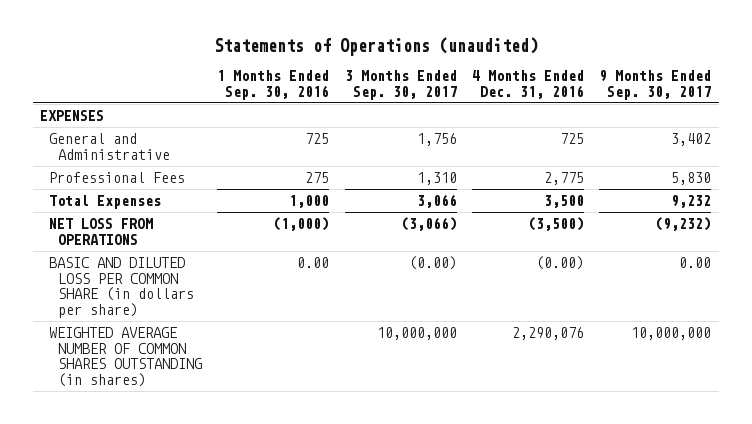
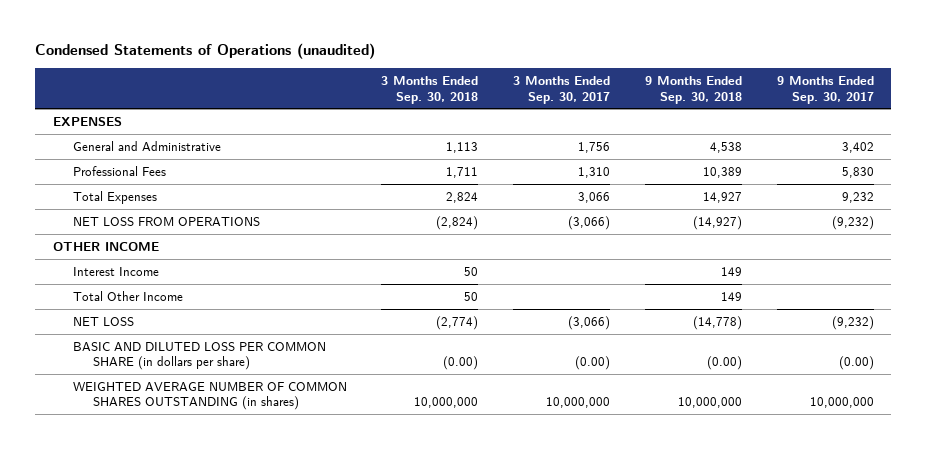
- Statements of Operations (unaudited)
+ Condensed Statements of Operations (unaudited)
- | 1 Months Ended Sep. 30, 2016 | 3 Months Ended Sep. 30, 2017 | 4 Months Ended Dec. 31, 2016 | 9 Months Ended Sep. 30, 2017
+ | 3 Months Ended Sep. 30, 2018 | 3 Months Ended Sep. 30, 2017 | 9 Months Ended Sep. 30, 2018 | 9 Months Ended Sep. 30, 2017
- BASIC AND DILUTED LOSS PER COMMON SHARE (in dollars per share) | 0.00 | (0.00) | (0.00) | 0.00
+ OTHER INCOME
+ Interest Income | 50 | | 149 |
+ Total Other Income | 50 | | 149 |
+ NET LOSS | (2,774) | (3,066) | (14,778) | (9,232)
+ BASIC AND DILUTED LOSS PER COMMON SHARE (in dollars per share) | (0.00) | (0.00) | (0.00) | (0.00)

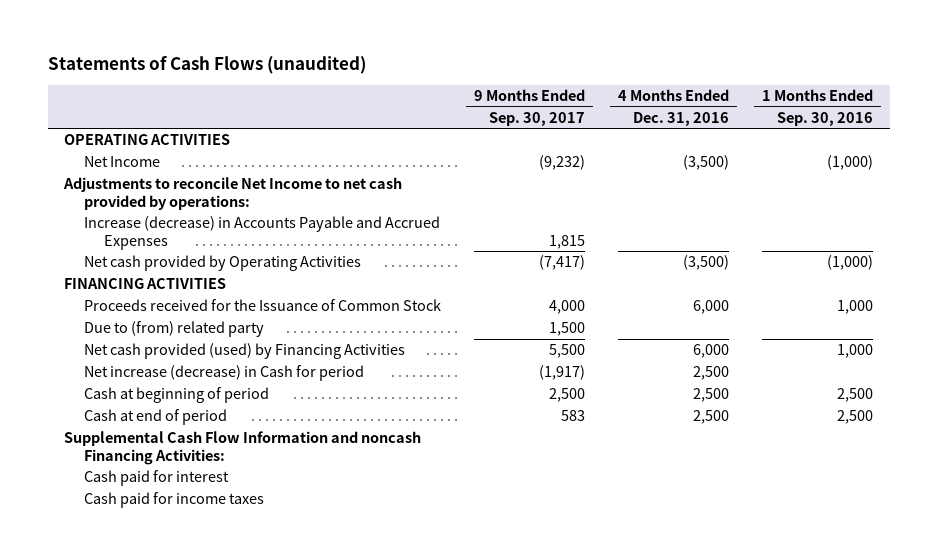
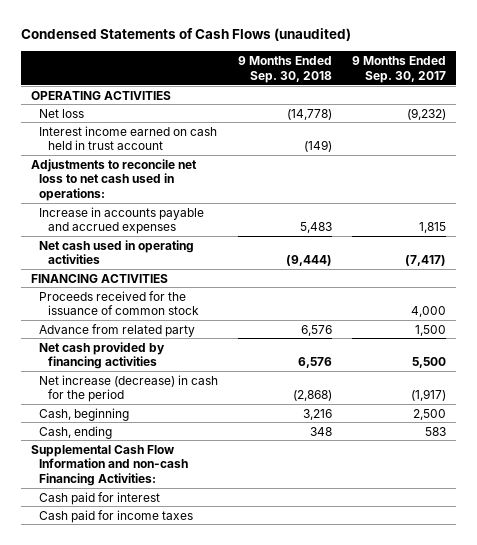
- Statements of Cash Flows (unaudited)
+ Condensed Statements of Cash Flows (unaudited)
- | 9 Months Ended Sep. 30, 2017 | 4 Months Ended Dec. 31, 2016 | 1 Months Ended Sep. 30, 2016
+ | 9 Months Ended Sep. 30, 2018 | 9 Months Ended Sep. 30, 2017
- Net Income | (9,232) | (3,500) | (1,000)
- Adjustments to reconcile Net Income to net cash provided by operations:
- Increase (decrease) in Accounts Payable and Accrued Expenses | 1,815 | |
- Net cash provided by Operating Activities | (7,417) | (3,500) | (1,000)
+ Net loss | (14,778) | (9,232)
+ Interest income earned on cash held in trust account | (149) |
+ Adjustments to reconcile net loss to net cash used in operations:
+ Increase in accounts payable and accrued expenses | 5,483 | 1,815
+ Net cash used in operating activities | (9,444) | (7,417)
- Proceeds received for the Issuance of Common Stock | 4,000 | 6,000 | 1,000
- Due to (from) related party | 1,500 | |
- Net cash provided (used) by Financing Activities | 5,500 | 6,000 | 1,000
- Net increase (decrease) in Cash for period | (1,917) | 2,500 |
- Cash at beginning of period | 2,500 | 2,500 | 2,500
- Cash at end of period | 583 | 2,500 | 2,500
- Supplemental Cash Flow Information and noncash Financing Activities:
+ Proceeds received for the issuance of common stock | | 4,000
+ Advance from related party | 6,576 | 1,500
+ Net cash provided by financing activities | 6,576 | 5,500
+ Net increase (decrease) in cash for the period | (2,868) | (1,917)
+ Cash, beginning | 3,216 | 2,500
+ Cash, ending | 348 | 583
+ Supplemental Cash Flow Information and non-cash Financing Activities:

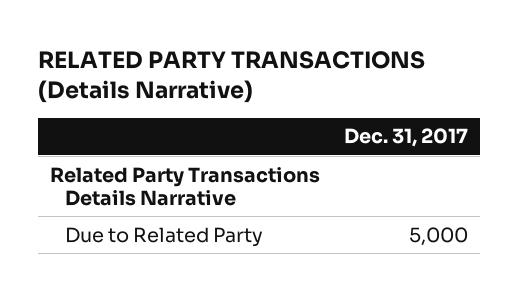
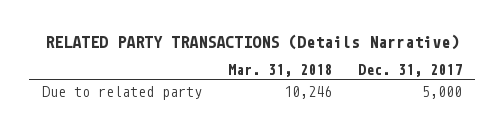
- | Dec. 31, 2017
+ | Mar. 31, 2018 | Dec. 31, 2017
- Related Party Transactions Details Narrative
- Due to Related Party | 5,000
+ Due to related party | 10,246 | 5,000

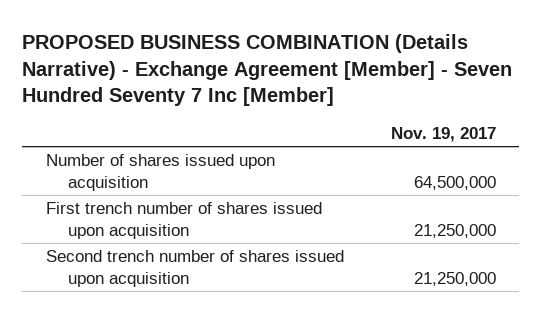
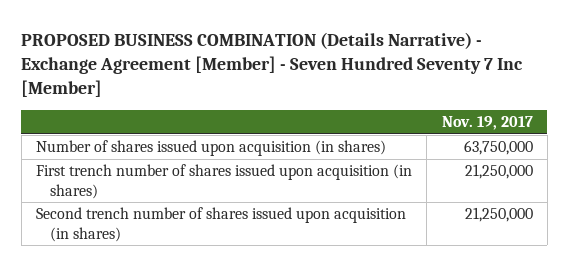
- Number of shares issued upon acquisition | 64,500,000
- First trench number of shares issued upon acquisition | 21,250,000
- Second trench number of shares issued upon acquisition | 21,250,000
+ Number of shares issued upon acquisition (in shares) | 63,750,000
+ First trench number of shares issued upon acquisition (in shares) | 21,250,000
+ Second trench number of shares issued upon acquisition (in shares) | 21,250,000

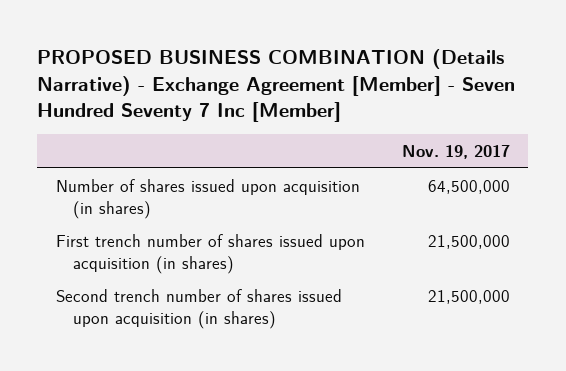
- Number of shares issued upon acquisition (in shares) | 63,750,000
- First trench number of shares issued upon acquisition (in shares) | 21,250,000
- Second trench number of shares issued upon acquisition (in shares) | 21,250,000
+ Number of shares issued upon acquisition (in shares) | 64,500,000
+ First trench number of shares issued upon acquisition (in shares) | 21,500,000
+ Second trench number of shares issued upon acquisition (in shares) | 21,500,000

